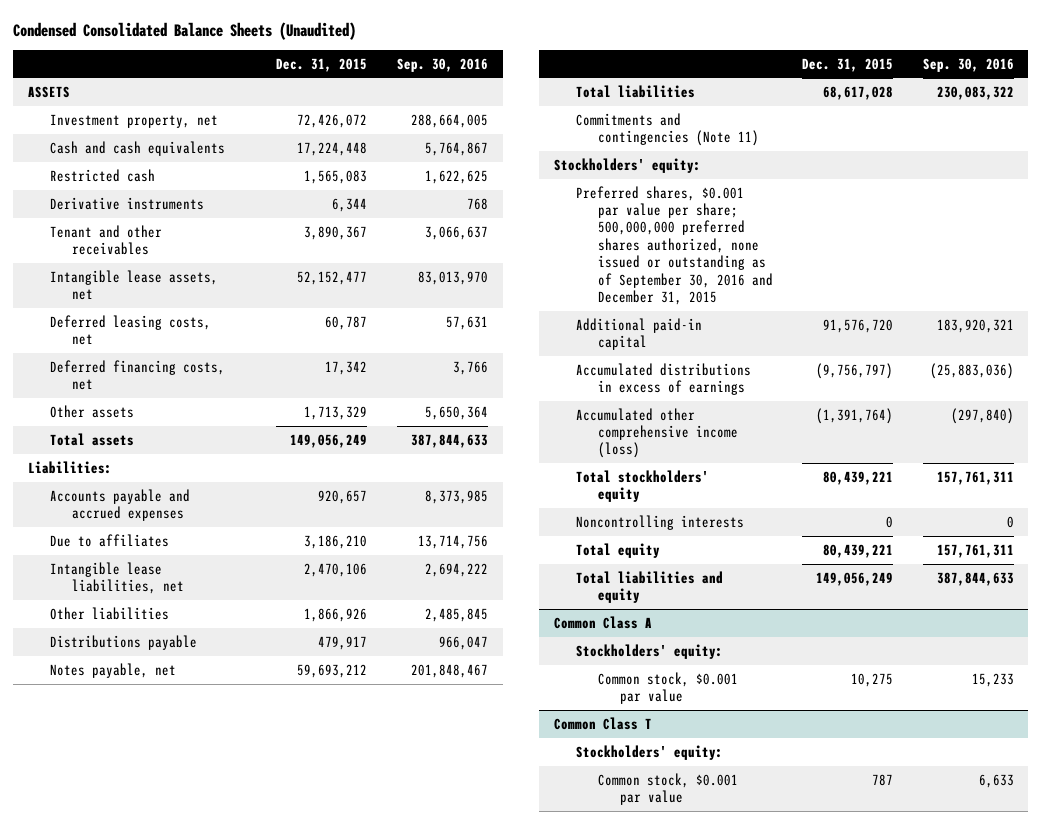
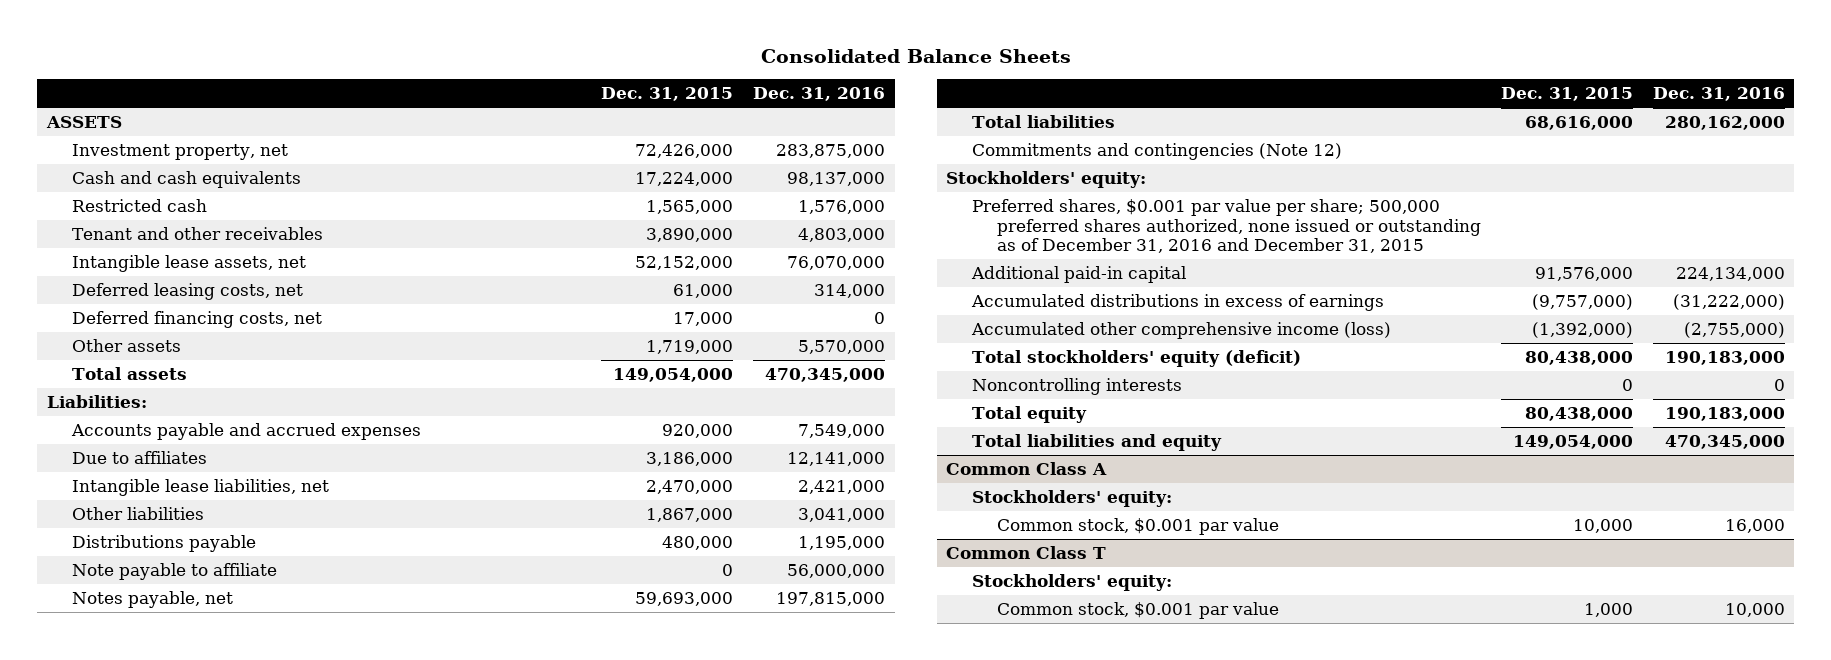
- Condensed Consolidated Balance Sheets (Unaudited)
+ Consolidated Balance Sheets
- | Dec. 31, 2015 | Sep. 30, 2016
+ | Dec. 31, 2015 | Dec. 31, 2016
- Investment property, net | 72,426,072 | 288,664,005
- Cash and cash equivalents | 17,224,448 | 5,764,867
- Restricted cash | 1,565,083 | 1,622,625
- Derivative instruments | 6,344 | 768
- Tenant and other receivables | 3,890,367 | 3,066,637
- Intangible lease assets, net | 52,152,477 | 83,013,970
- Deferred leasing costs, net | 60,787 | 57,631
- Deferred financing costs, net | 17,342 | 3,766
- Other assets | 1,713,329 | 5,650,364
- Total assets | 149,056,249 | 387,844,633
+ Investment property, net | 72,426,000 | 283,875,000
+ Cash and cash equivalents | 17,224,000 | 98,137,000
+ Restricted cash | 1,565,000 | 1,576,000
+ Tenant and other receivables | 3,890,000 | 4,803,000
+ Intangible lease assets, net | 52,152,000 | 76,070,000
+ Deferred leasing costs, net | 61,000 | 314,000
+ Deferred financing costs, net | 17,000 | 0
+ Other assets | 1,719,000 | 5,570,000
+ Total assets | 149,054,000 | 470,345,000
- Accounts payable and accrued expenses | 920,657 | 8,373,985
- Due to affiliates | 3,186,210 | 13,714,756
- Intangible lease liabilities, net | 2,470,106 | 2,694,222
- Other liabilities | 1,866,926 | 2,485,845
- Distributions payable | 479,917 | 966,047
- Notes payable, net | 59,693,212 | 201,848,467
- Total liabilities | 68,617,028 | 230,083,322
- Commitments and contingencies (Note 11)
+ Accounts payable and accrued expenses | 920,000 | 7,549,000
+ Due to affiliates | 3,186,000 | 12,141,000
+ Intangible lease liabilities, net | 2,470,000 | 2,421,000
+ Other liabilities | 1,867,000 | 3,041,000
+ Distributions payable | 480,000 | 1,195,000
+ Note payable to affiliate | 0 | 56,000,000
+ Notes payable, net | 59,693,000 | 197,815,000
+ Total liabilities | 68,616,000 | 280,162,000
+ Commitments and contingencies (Note 12)
- Preferred shares, $0.001 par value per share; 500,000,000 preferred shares authorized, none issued or outstanding as of September 30, 2016 and December 31, 2015
- Additional paid-in capital | 91,576,720 | 183,920,321
- Accumulated distributions in excess of earnings | (9,756,797) | (25,883,036)
- Accumulated other comprehensive income (loss) | (1,391,764) | (297,840)
- Total stockholders' equity | 80,439,221 | 157,761,311
+ Preferred shares, $0.001 par value per share; 500,000 preferred shares authorized, none issued or outstanding as of December 31, 2016 and December 31, 2015
+ Additional paid-in capital | 91,576,000 | 224,134,000
+ Accumulated distributions in excess of earnings | (9,757,000) | (31,222,000)
+ Accumulated other comprehensive income (loss) | (1,392,000) | (2,755,000)
+ Total stockholders' equity (deficit) | 80,438,000 | 190,183,000
- Total equity | 80,439,221 | 157,761,311
- Total liabilities and equity | 149,056,249 | 387,844,633
+ Total equity | 80,438,000 | 190,183,000
+ Total liabilities and equity | 149,054,000 | 470,345,000
@ Common Class A
- Common stock, $0.001 par value | 10,275 | 15,233
+ Common stock, $0.001 par value | 10,000 | 16,000
@ Common Class T
- Common stock, $0.001 par value | 787 | 6,633
+ Common stock, $0.001 par value | 1,000 | 10,000

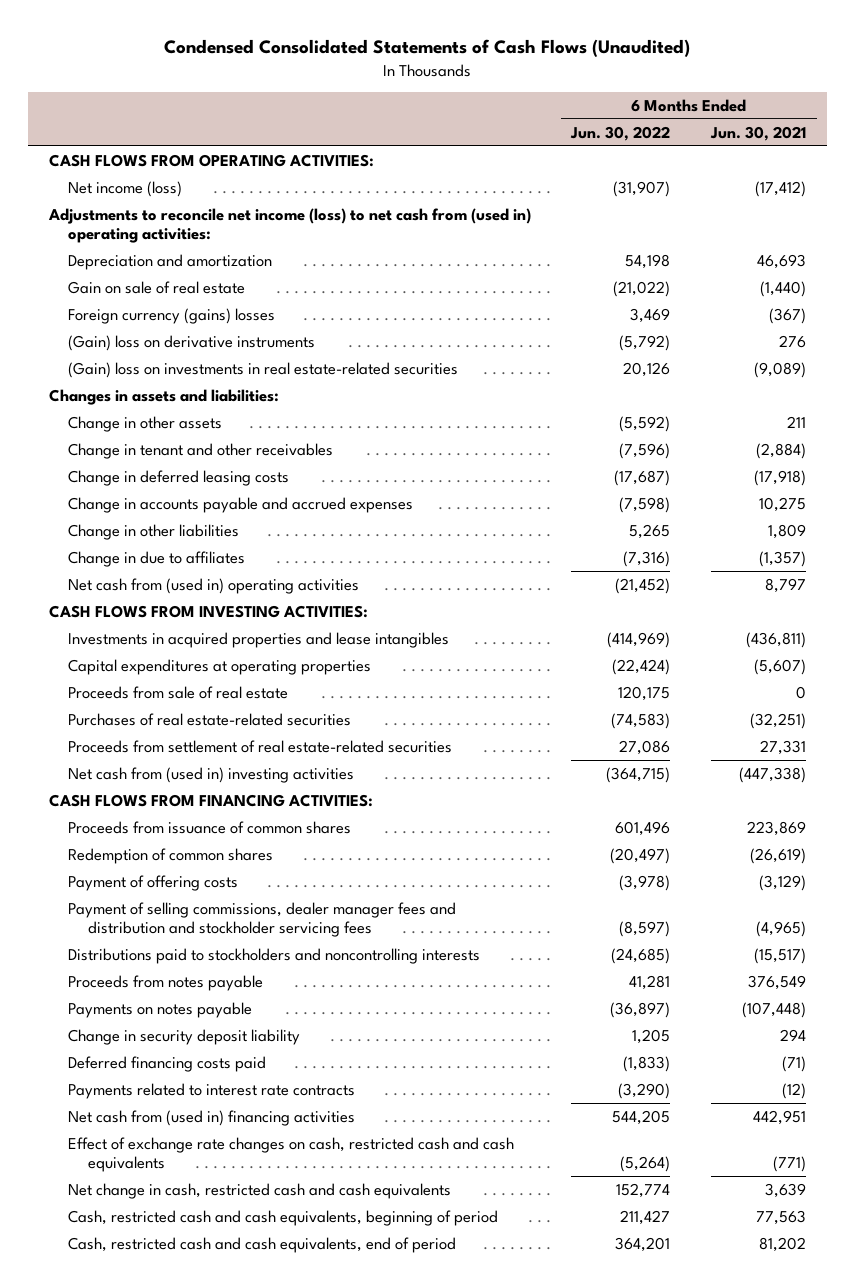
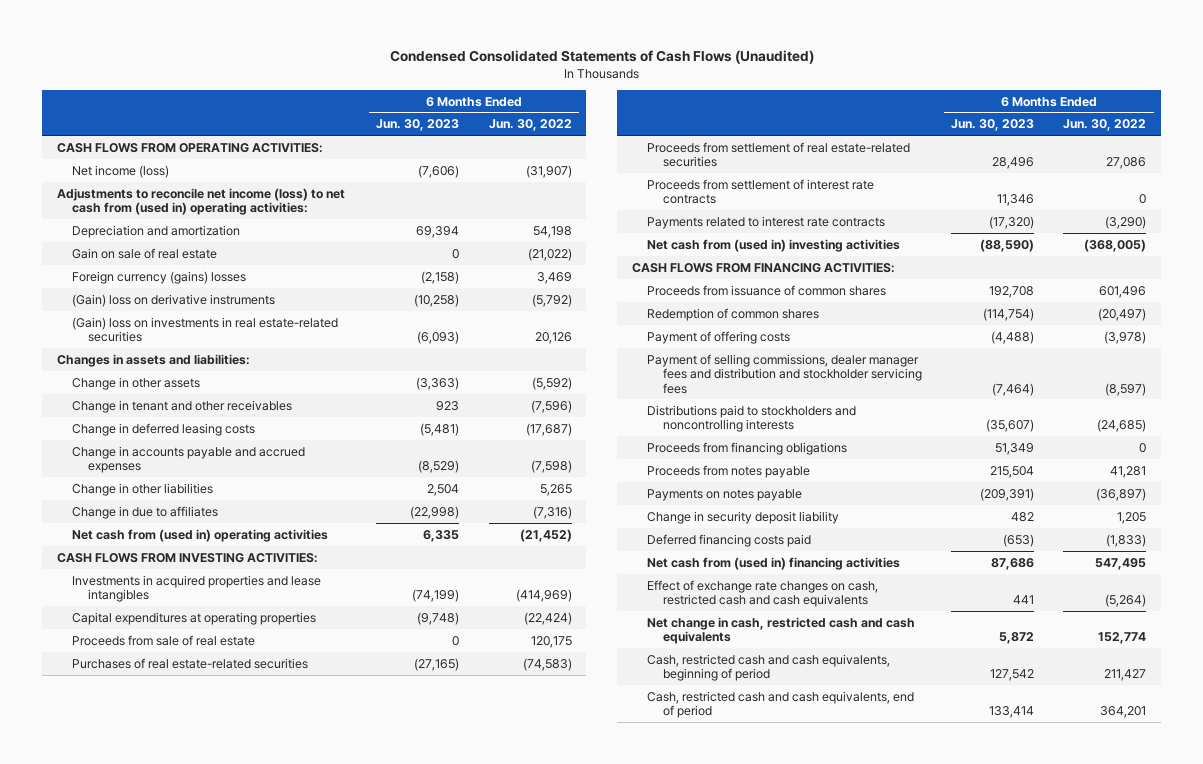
- | 6 Months Ended Jun. 30, 2022 | 6 Months Ended Jun. 30, 2021
+ | 6 Months Ended Jun. 30, 2023 | 6 Months Ended Jun. 30, 2022
- Net cash from (used in) investing activities | (364,715) | (447,338)
+ Proceeds from settlement of interest rate contracts | 11,346 | 0
moved up: Payments related to interest rate contracts | (17,320) | (3,290)
+ Net cash from (used in) investing activities | (88,590) | (368,005)
+ Proceeds from financing obligations | 51,349 | 0
- Net cash from (used in) financing activities | 544,205 | 442,951
+ Net cash from (used in) financing activities | 87,686 | 547,495

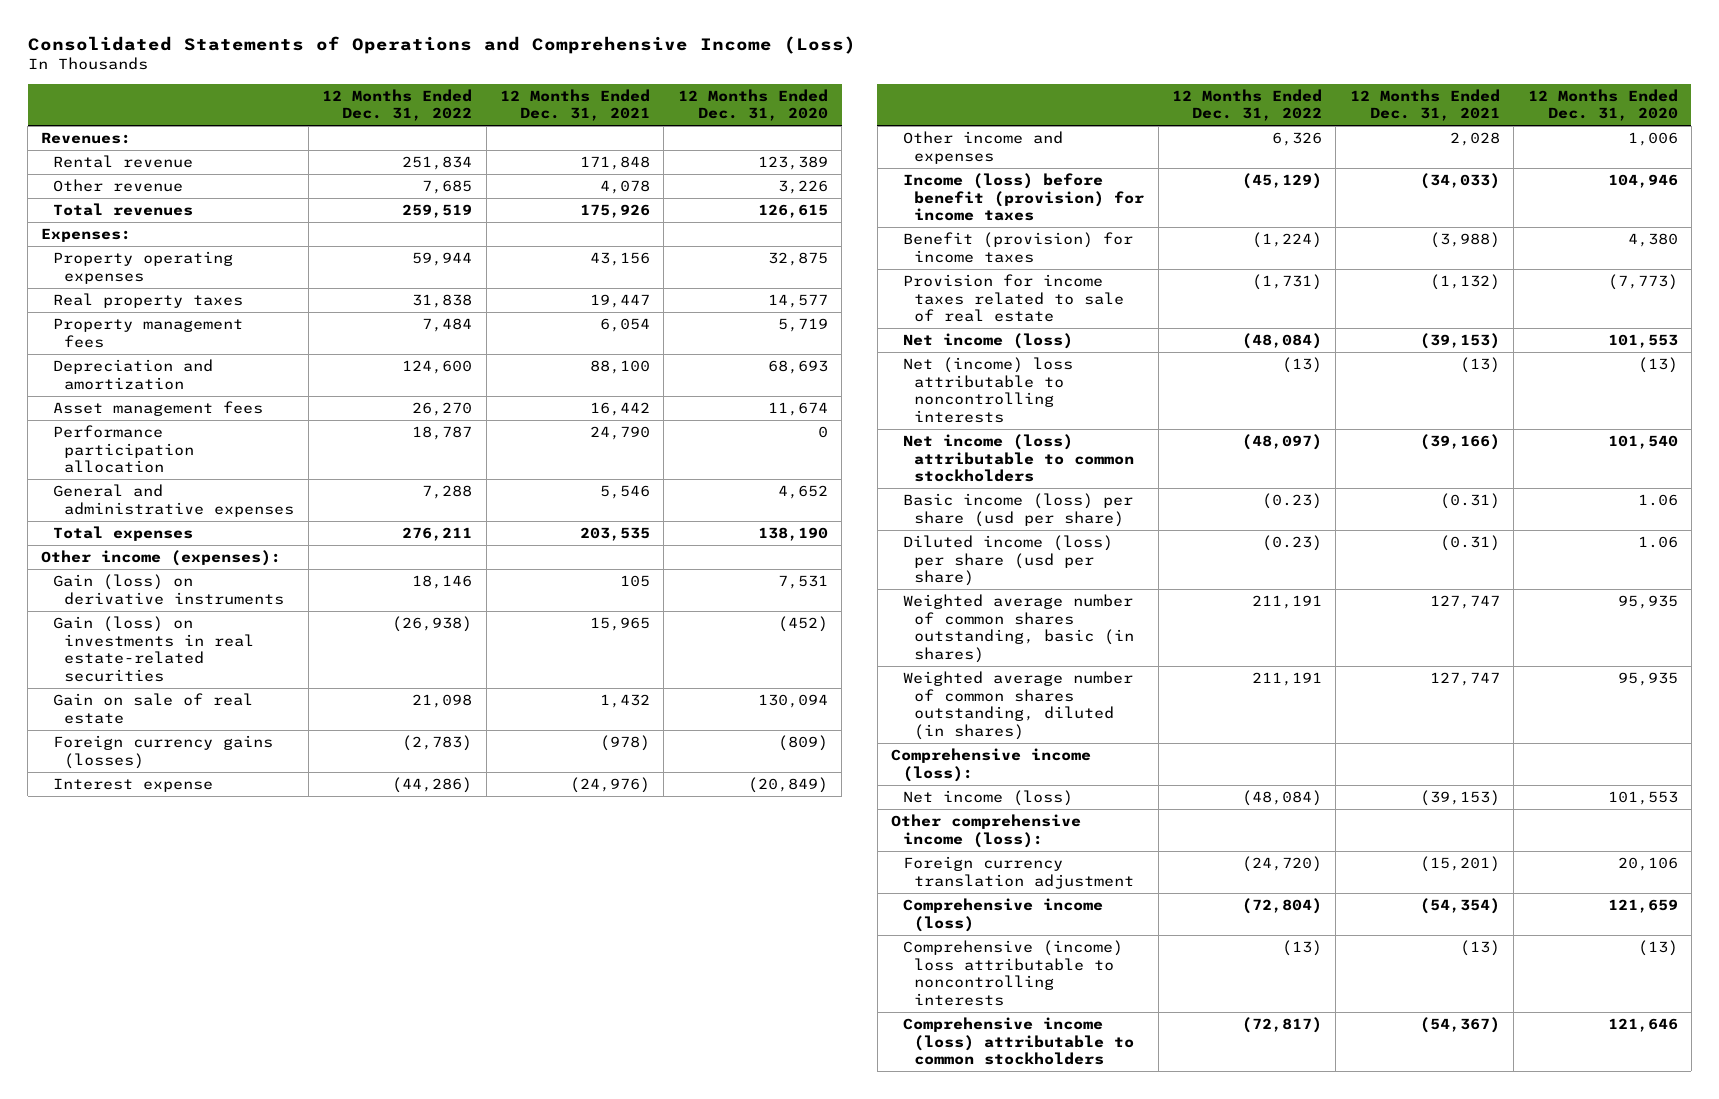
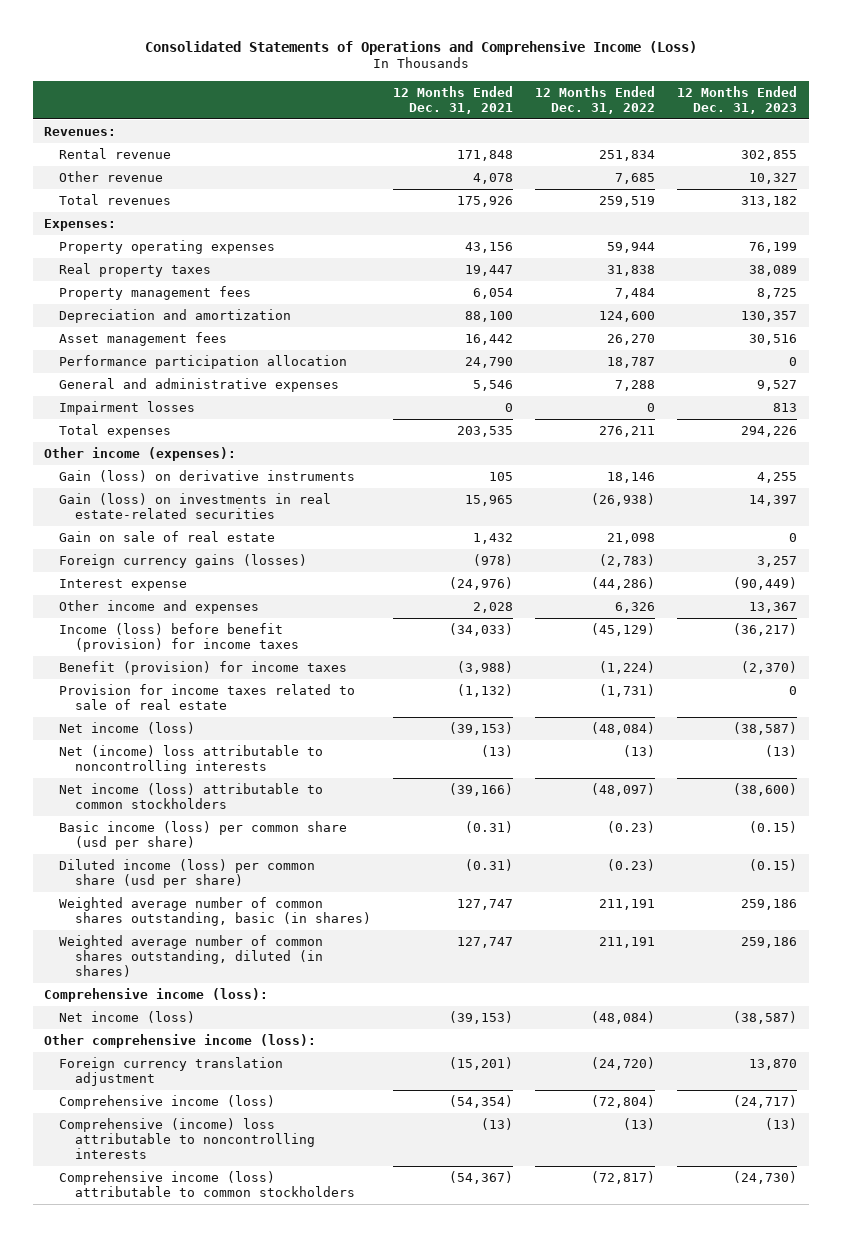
- | 12 Months Ended Dec. 31, 2022 | 12 Months Ended Dec. 31, 2021 | 12 Months Ended Dec. 31, 2020
+ | 12 Months Ended Dec. 31, 2021 | 12 Months Ended Dec. 31, 2022 | 12 Months Ended Dec. 31, 2023
+ Impairment losses | 0 | 0 | 813
- Basic income (loss) per share (usd per share) | (0.23) | (0.31) | 1.06
- Diluted income (loss) per share (usd per share) | (0.23) | (0.31) | 1.06
+ Basic income (loss) per common share (usd per share) | (0.31) | (0.23) | (0.15)
+ Diluted income (loss) per common share (usd per share) | (0.31) | (0.23) | (0.15)

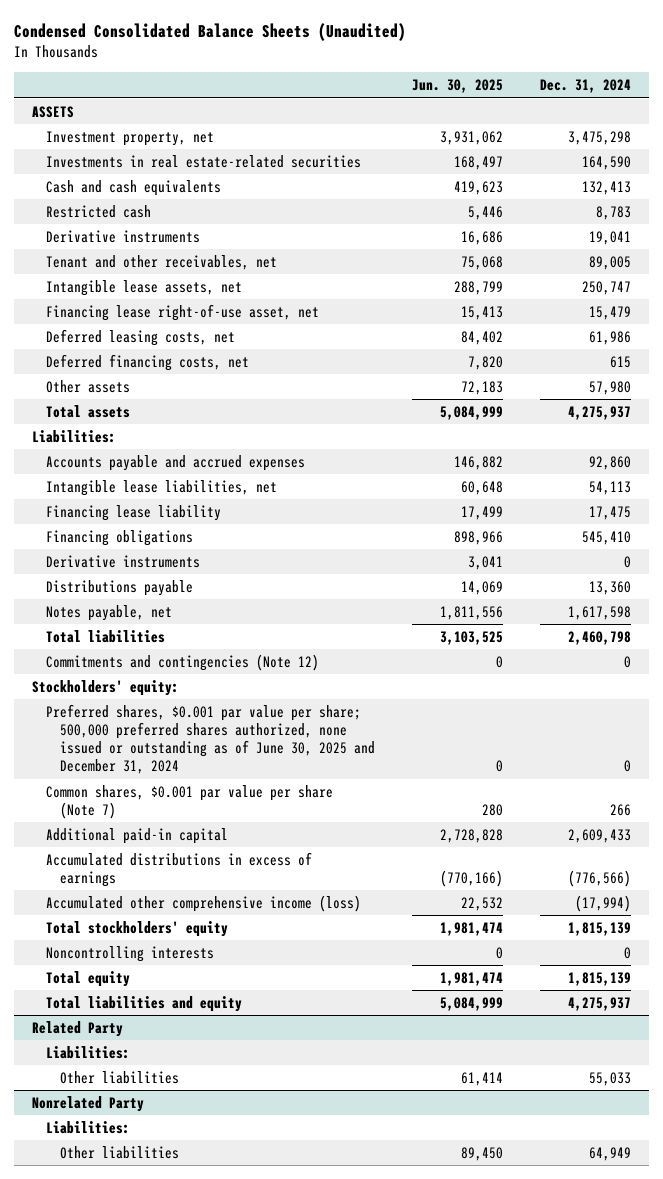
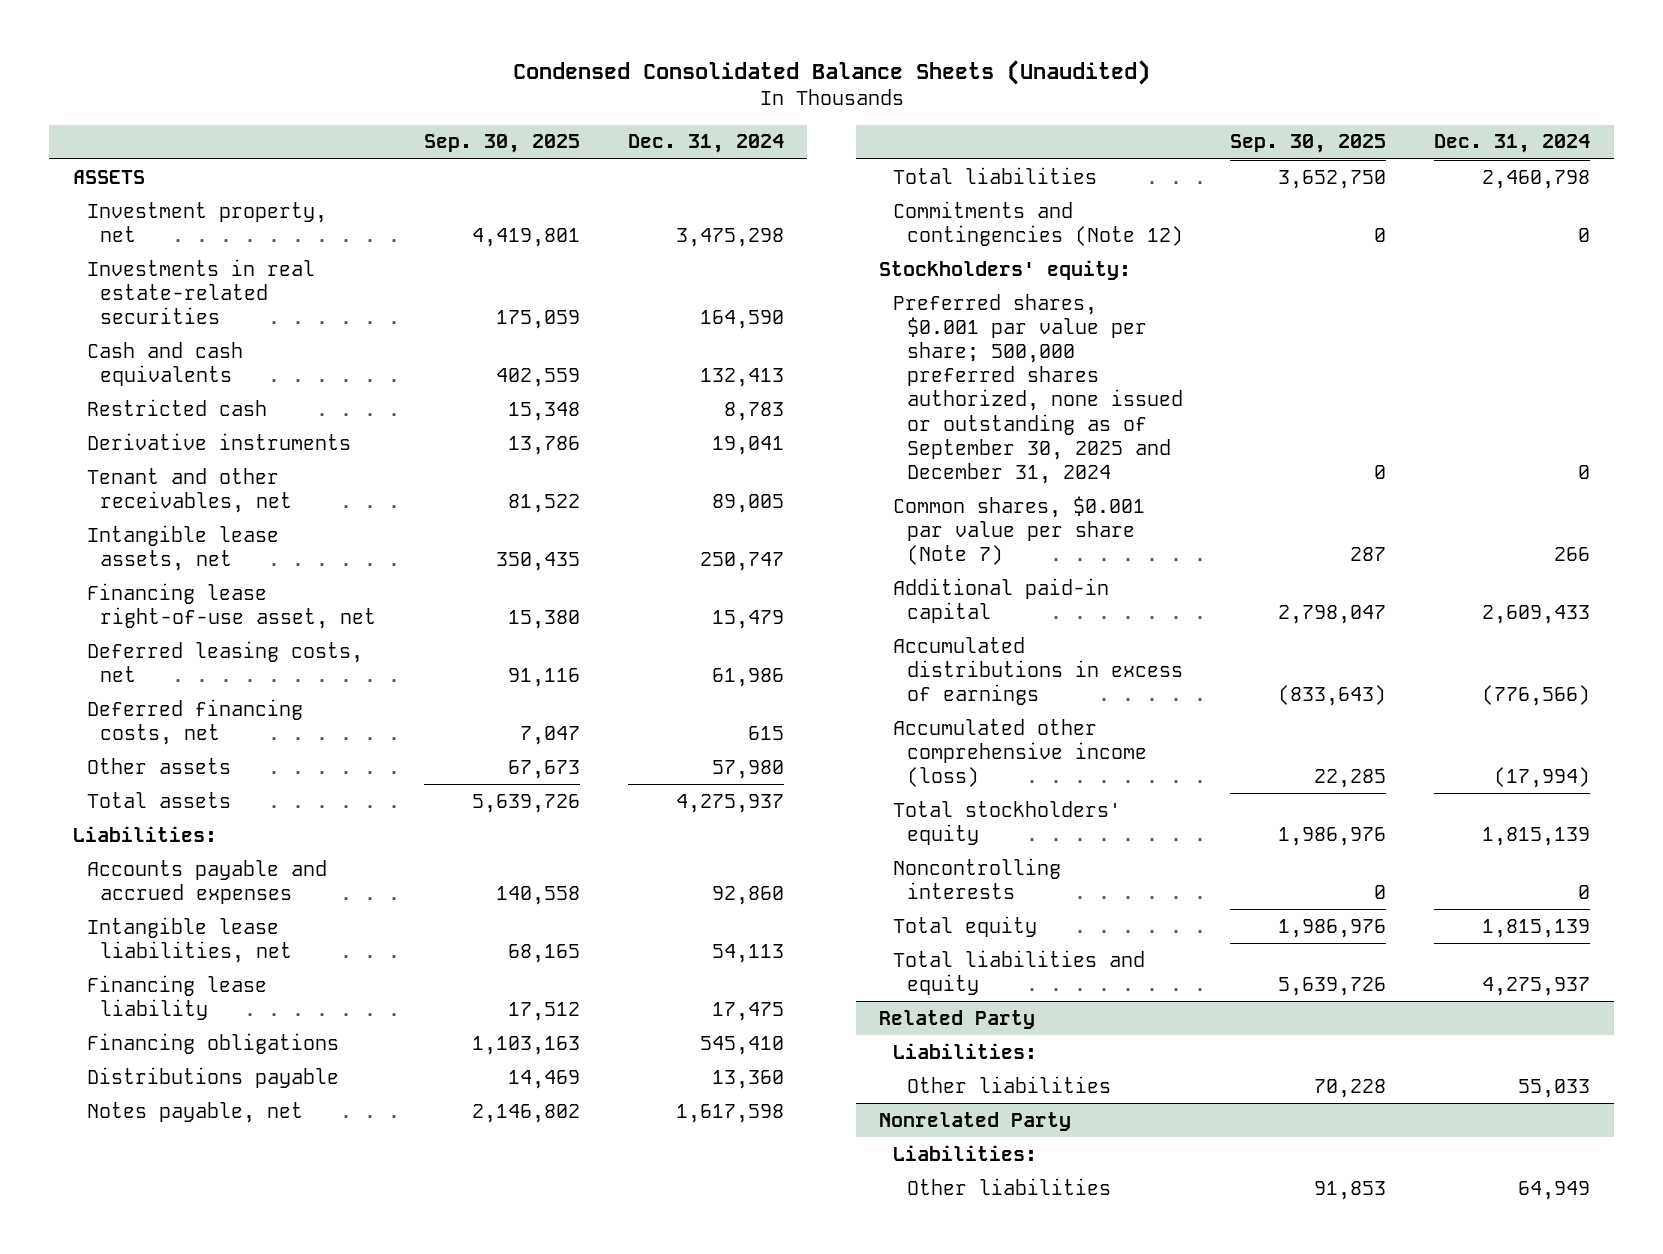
- | Jun. 30, 2025 | Dec. 31, 2024
+ | Sep. 30, 2025 | Dec. 31, 2024
- Derivative instruments | 3,041 | 0
- Preferred shares, $0.001 par value per share; 500,000 preferred shares authorized, none issued or outstanding as of June 30, 2025 and December 31, 2024 | 0 | 0
+ Preferred shares, $0.001 par value per share; 500,000 preferred shares authorized, none issued or outstanding as of September 30, 2025 and December 31, 2024 | 0 | 0

